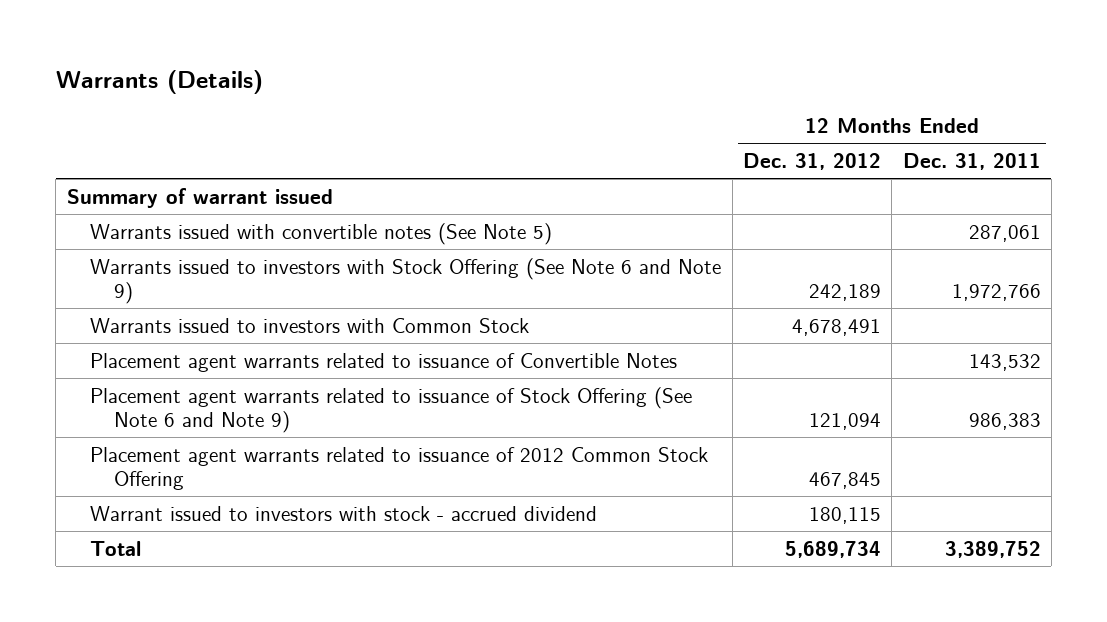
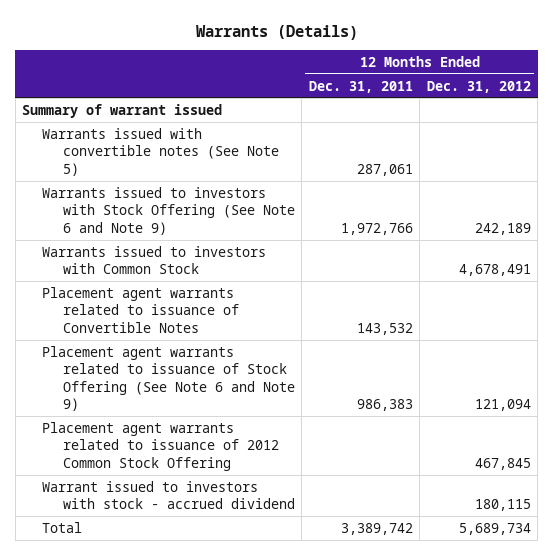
- | 12 Months Ended Dec. 31, 2012 | 12 Months Ended Dec. 31, 2011
+ | 12 Months Ended Dec. 31, 2011 | 12 Months Ended Dec. 31, 2012
- Total | 5,689,734 | 3,389,752
+ Total | 3,389,742 | 5,689,734

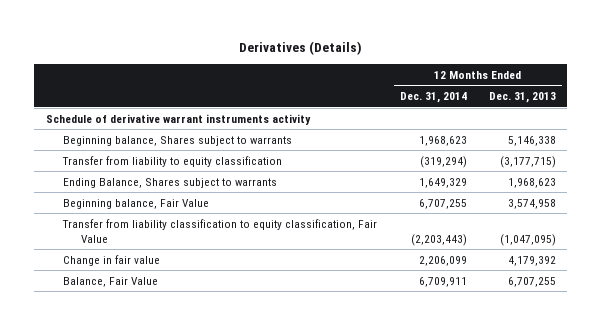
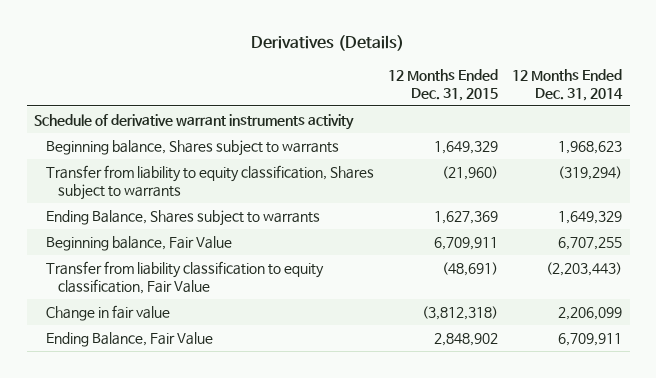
- | 12 Months Ended Dec. 31, 2014 | 12 Months Ended Dec. 31, 2013
+ | 12 Months Ended Dec. 31, 2015 | 12 Months Ended Dec. 31, 2014
- Transfer from liability to equity classification | (319,294) | (3,177,715)
+ Transfer from liability to equity classification, Shares subject to warrants | (21,960) | (319,294)
- Balance, Fair Value | 6,709,911 | 6,707,255
+ Ending Balance, Fair Value | 2,848,902 | 6,709,911

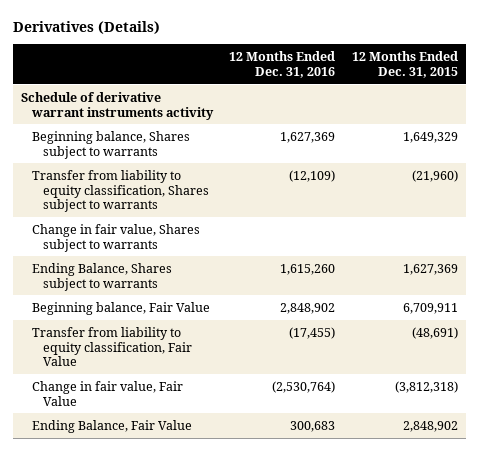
- | 12 Months Ended Dec. 31, 2015 | 12 Months Ended Dec. 31, 2014
+ | 12 Months Ended Dec. 31, 2016 | 12 Months Ended Dec. 31, 2015
+ Change in fair value, Shares subject to warrants
- Transfer from liability classification to equity classification, Fair Value | (48,691) | (2,203,443)
- Change in fair value | (3,812,318) | 2,206,099
+ Transfer from liability to equity classification, Fair Value | (17,455) | (48,691)
+ Change in fair value, Fair Value | (2,530,764) | (3,812,318)

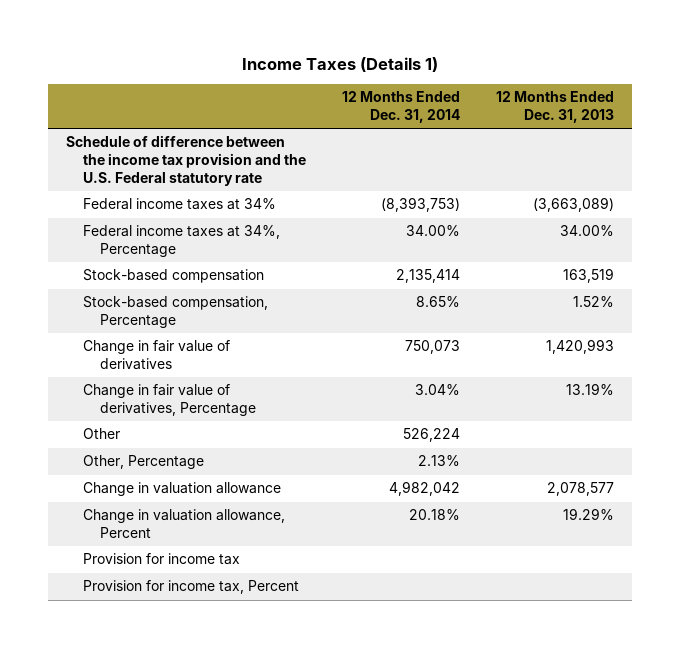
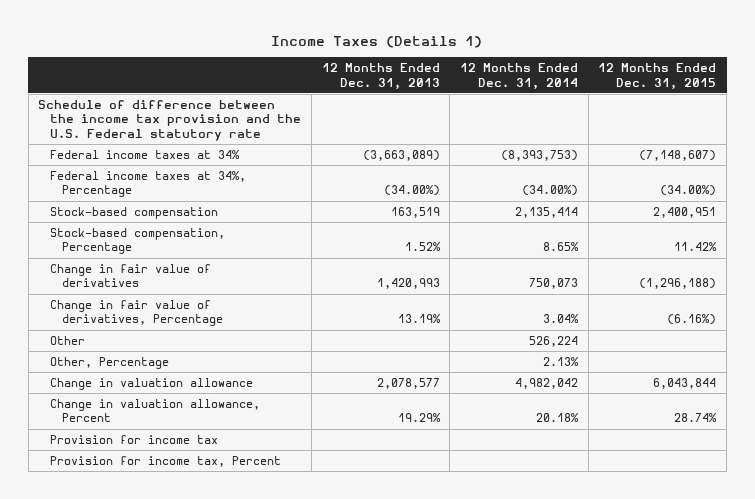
- | 12 Months Ended Dec. 31, 2014 | 12 Months Ended Dec. 31, 2013
+ | 12 Months Ended Dec. 31, 2013 | 12 Months Ended Dec. 31, 2014 | 12 Months Ended Dec. 31, 2015
- Federal income taxes at 34%, Percentage | 34.00% | 34.00%
+ Federal income taxes at 34%, Percentage | (34.00%) | (34.00%) | (34.00%)

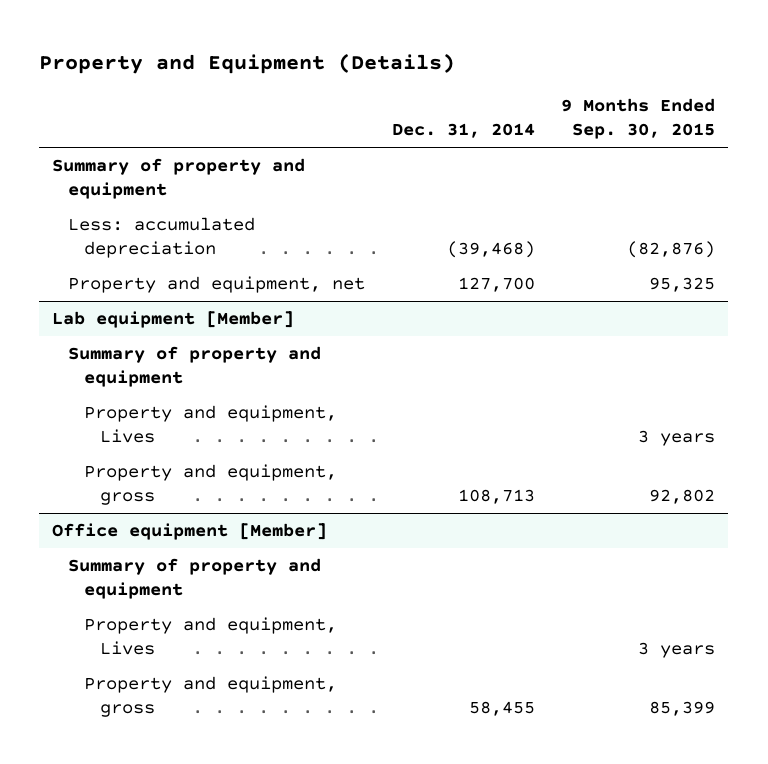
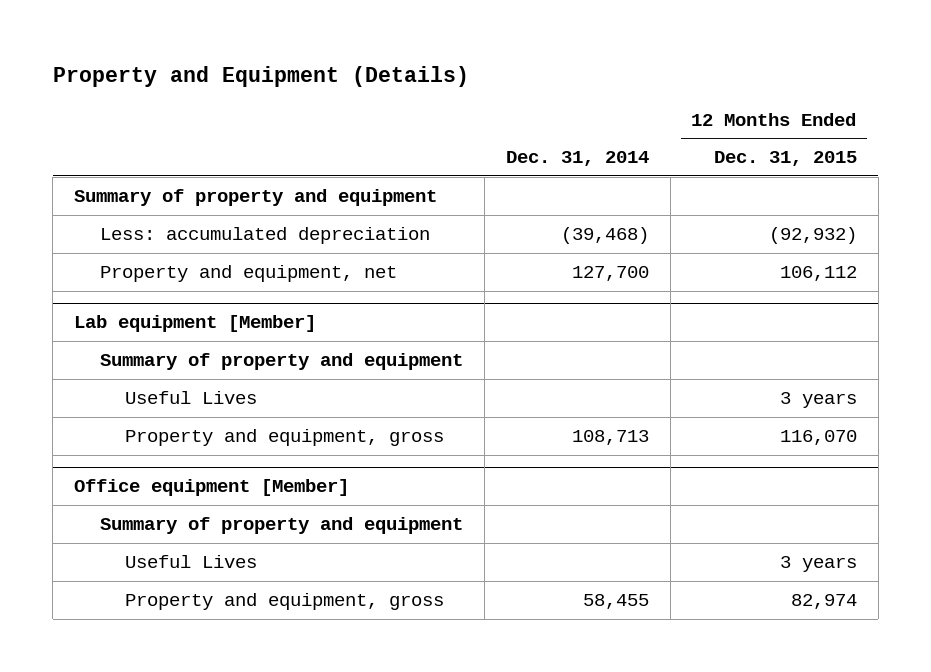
- | Dec. 31, 2014 | 9 Months Ended Sep. 30, 2015
+ | Dec. 31, 2014 | 12 Months Ended Dec. 31, 2015
@ Lab equipment [Member]
- Property and equipment, Lives | | 3 years
+ Useful Lives | | 3 years
@ Office equipment [Member]
- Property and equipment, Lives | | 3 years
+ Useful Lives | | 3 years

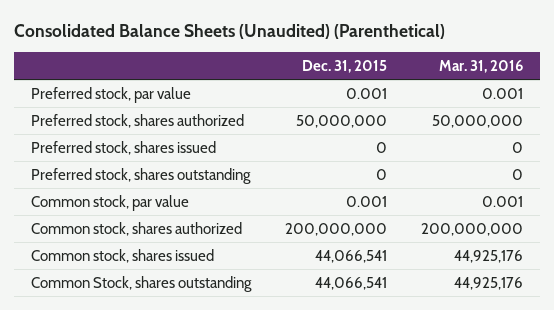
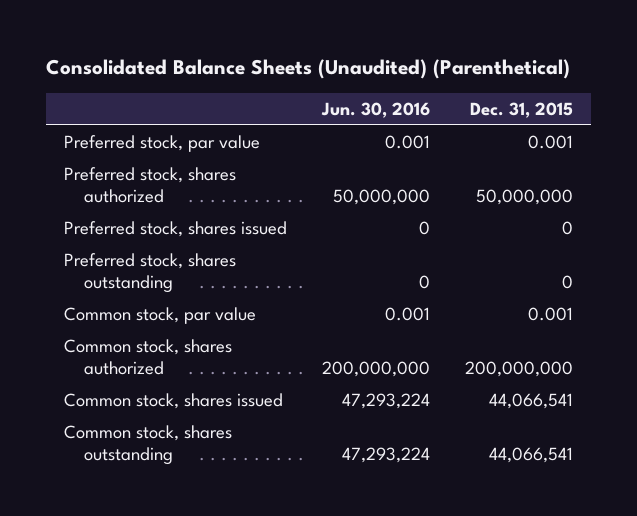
- | Dec. 31, 2015 | Mar. 31, 2016
+ | Jun. 30, 2016 | Dec. 31, 2015
- Common Stock, shares outstanding | 44,066,541 | 44,925,176
+ Common stock, shares outstanding | 47,293,224 | 44,066,541

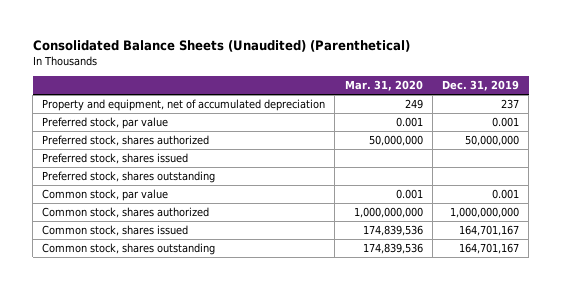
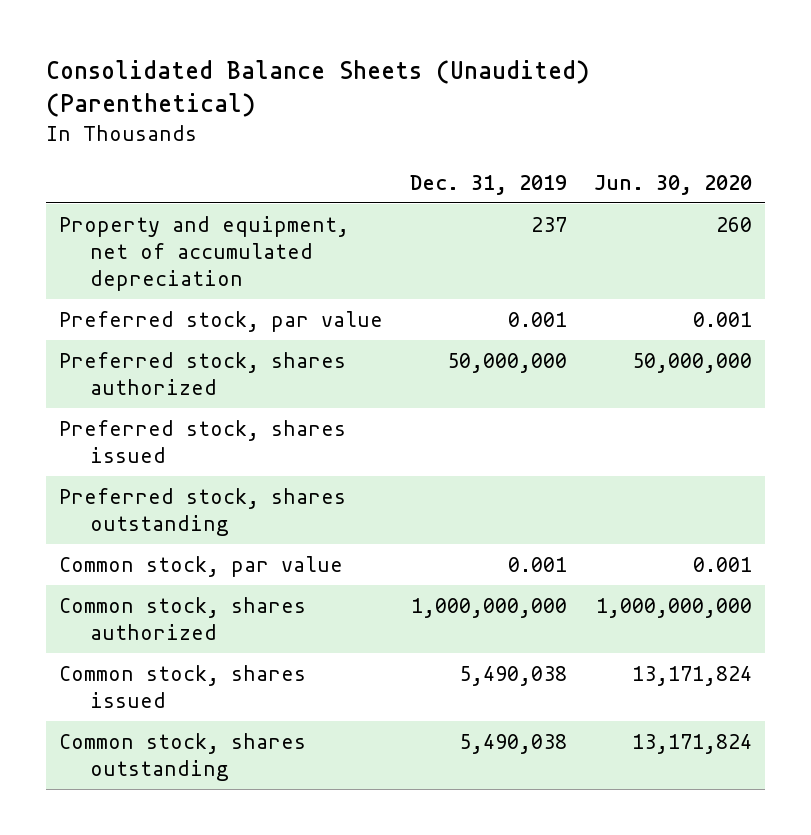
- | Mar. 31, 2020 | Dec. 31, 2019
+ | Dec. 31, 2019 | Jun. 30, 2020
- Common stock, shares issued | 174,839,536 | 164,701,167
- Common stock, shares outstanding | 174,839,536 | 164,701,167
+ Common stock, shares issued | 5,490,038 | 13,171,824
+ Common stock, shares outstanding | 5,490,038 | 13,171,824

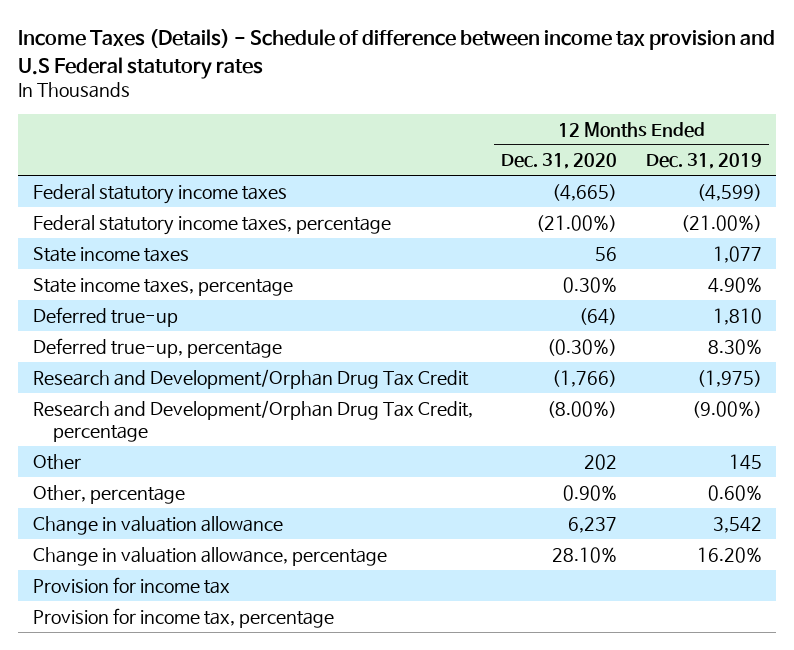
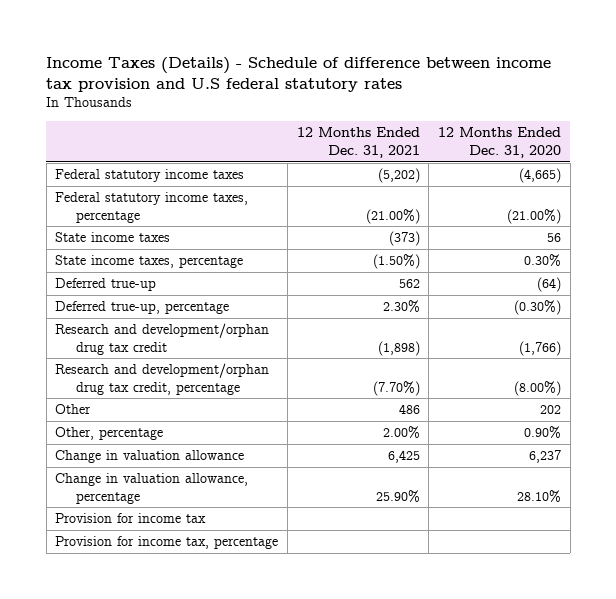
- Income Taxes (Details) - Schedule of difference between income tax provision and U.S Federal statutory rates
+ Income Taxes (Details) - Schedule of difference between income tax provision and U.S federal statutory rates
- | 12 Months Ended Dec. 31, 2020 | 12 Months Ended Dec. 31, 2019
+ | 12 Months Ended Dec. 31, 2021 | 12 Months Ended Dec. 31, 2020
- Research and Development/Orphan Drug Tax Credit | (1,766) | (1,975)
- Research and Development/Orphan Drug Tax Credit, percentage | (8.00%) | (9.00%)
+ Research and development/orphan drug tax credit | (1,898) | (1,766)
+ Research and development/orphan drug tax credit, percentage | (7.70%) | (8.00%)

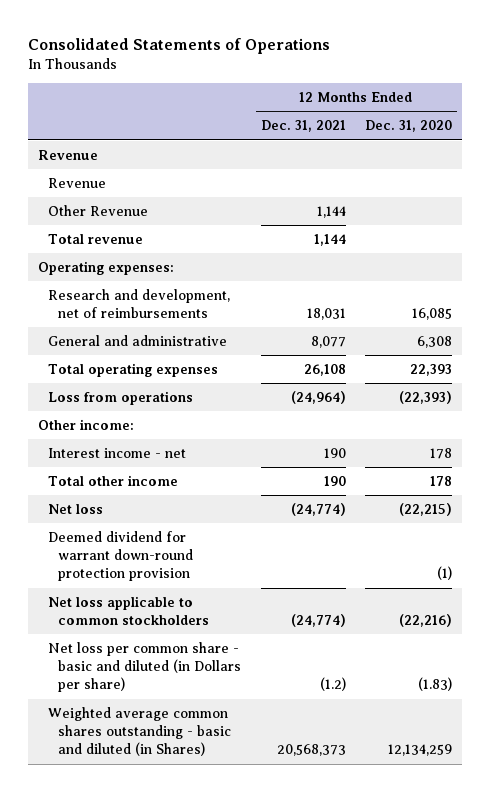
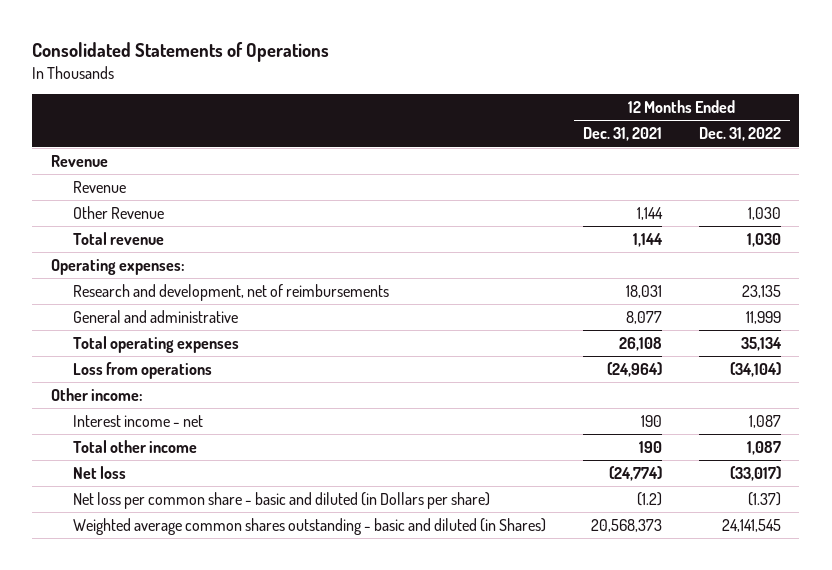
- | 12 Months Ended Dec. 31, 2021 | 12 Months Ended Dec. 31, 2020
+ | 12 Months Ended Dec. 31, 2021 | 12 Months Ended Dec. 31, 2022
- Deemed dividend for warrant down-round protection provision | | (1)
- Net loss applicable to common stockholders | (24,774) | (22,216)

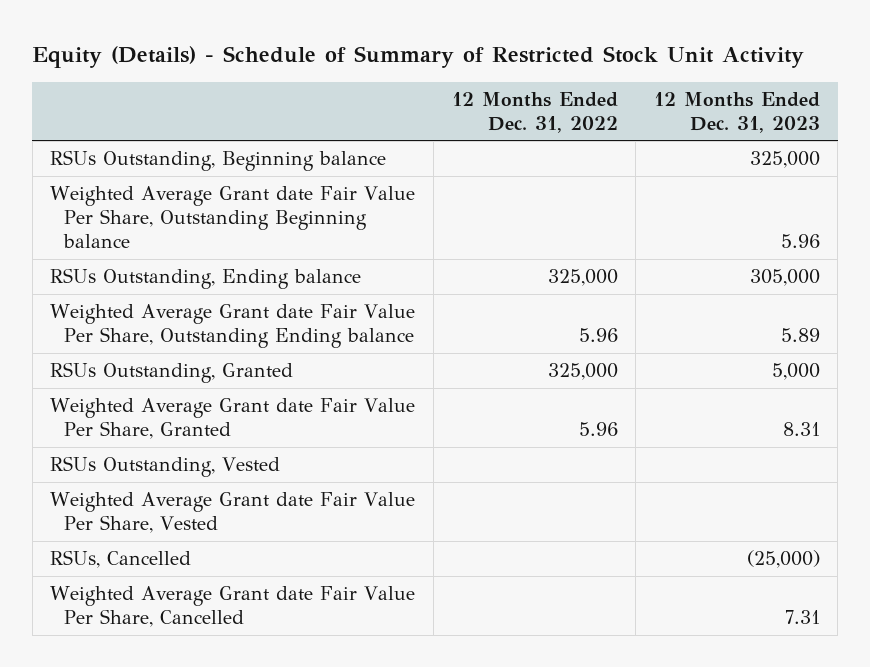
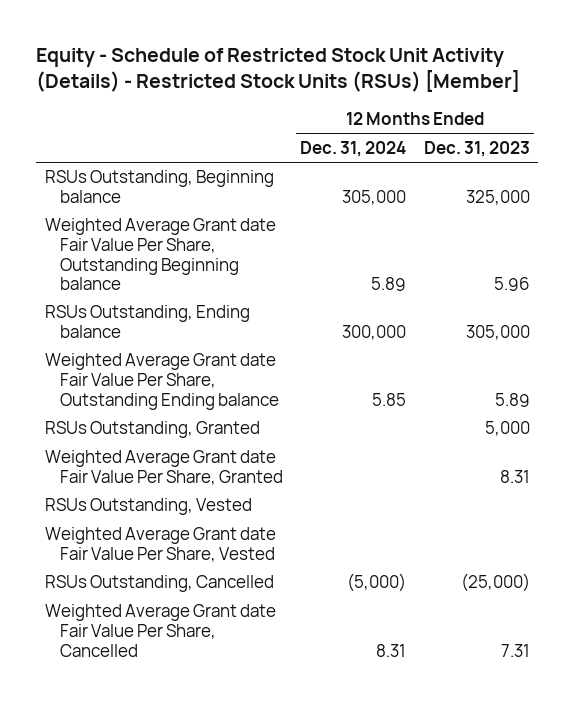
- Equity (Details) - Schedule of Summary of Restricted Stock Unit Activity
+ Equity - Schedule of Restricted Stock Unit Activity (Details) - Restricted Stock Units (RSUs) [Member]
- | 12 Months Ended Dec. 31, 2022 | 12 Months Ended Dec. 31, 2023
+ | 12 Months Ended Dec. 31, 2024 | 12 Months Ended Dec. 31, 2023
- RSUs, Cancelled | | (25,000)
+ RSUs Outstanding, Cancelled | (5,000) | (25,000)

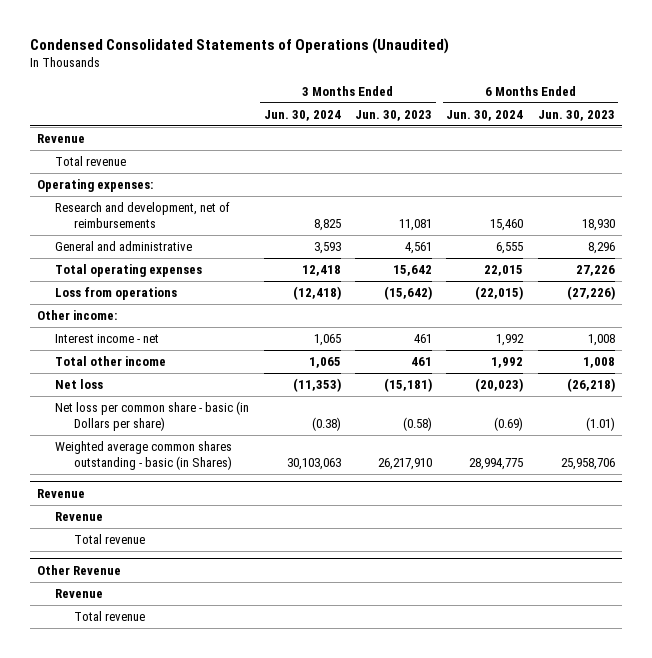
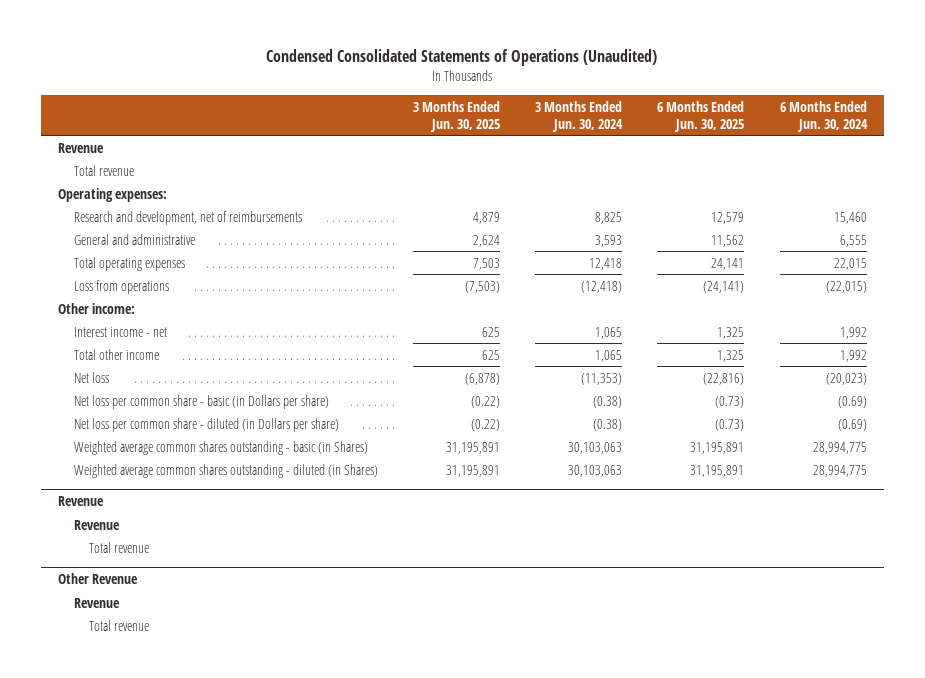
- | 3 Months Ended Jun. 30, 2024 | 3 Months Ended Jun. 30, 2023 | 6 Months Ended Jun. 30, 2024 | 6 Months Ended Jun. 30, 2023
+ | 3 Months Ended Jun. 30, 2025 | 3 Months Ended Jun. 30, 2024 | 6 Months Ended Jun. 30, 2025 | 6 Months Ended Jun. 30, 2024
+ Net loss per common share - diluted (in Dollars per share) | (0.22) | (0.38) | (0.73) | (0.69)
+ Weighted average common shares outstanding - diluted (in Shares) | 31,195,891 | 30,103,063 | 31,195,891 | 28,994,775

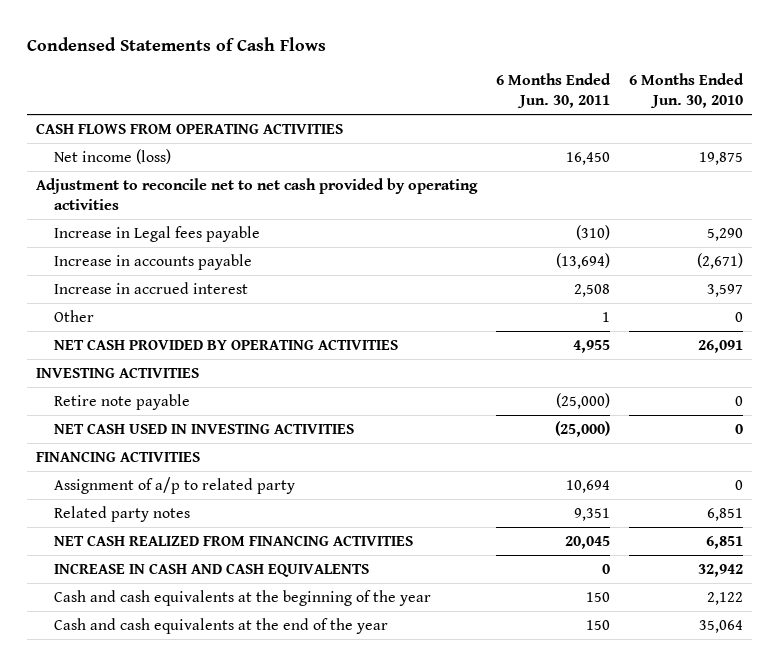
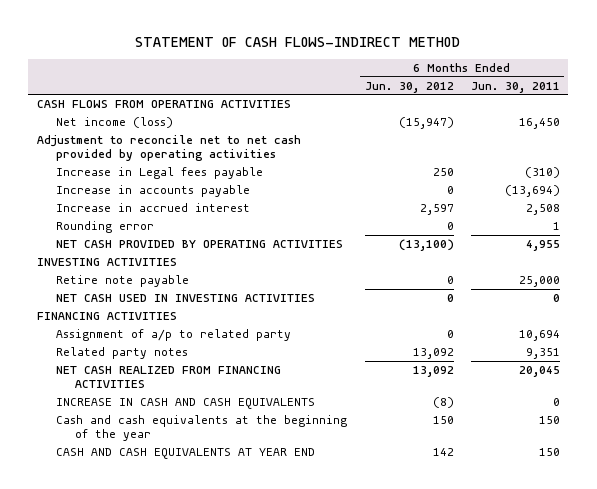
- Condensed Statements of Cash Flows
+ STATEMENT OF CASH FLOWS-INDIRECT METHOD
- | 6 Months Ended Jun. 30, 2011 | 6 Months Ended Jun. 30, 2010
+ | 6 Months Ended Jun. 30, 2012 | 6 Months Ended Jun. 30, 2011
- Other | 1 | 0
+ Rounding error | 0 | 1
- Retire note payable | (25,000) | 0
- NET CASH USED IN INVESTING ACTIVITIES | (25,000) | 0
+ Retire note payable | 0 | 25,000
+ NET CASH USED IN INVESTING ACTIVITIES | 0 | 0
- Cash and cash equivalents at the end of the year | 150 | 35,064
+ CASH AND CASH EQUIVALENTS AT YEAR END | 142 | 150

